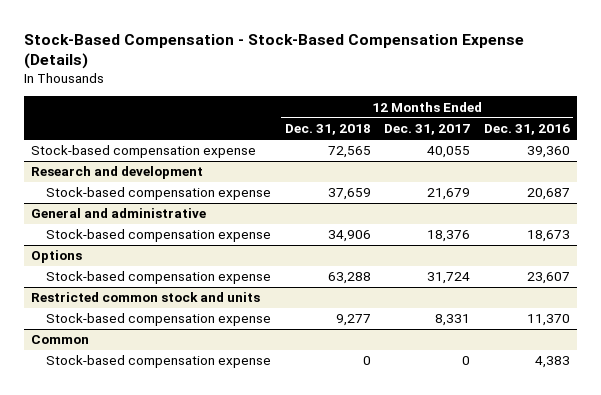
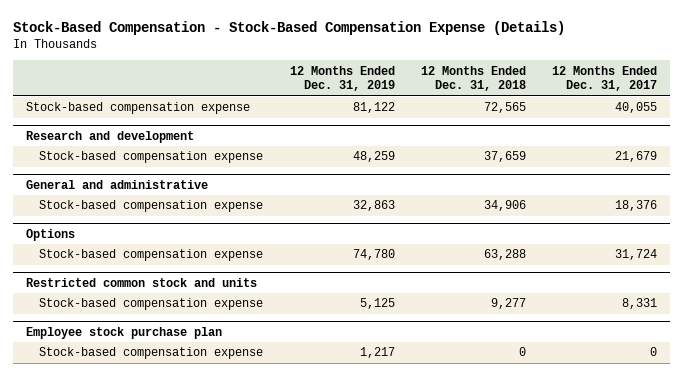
- | 12 Months Ended Dec. 31, 2018 | 12 Months Ended Dec. 31, 2017 | 12 Months Ended Dec. 31, 2016
+ | 12 Months Ended Dec. 31, 2019 | 12 Months Ended Dec. 31, 2018 | 12 Months Ended Dec. 31, 2017
- Common
+ Employee stock purchase plan

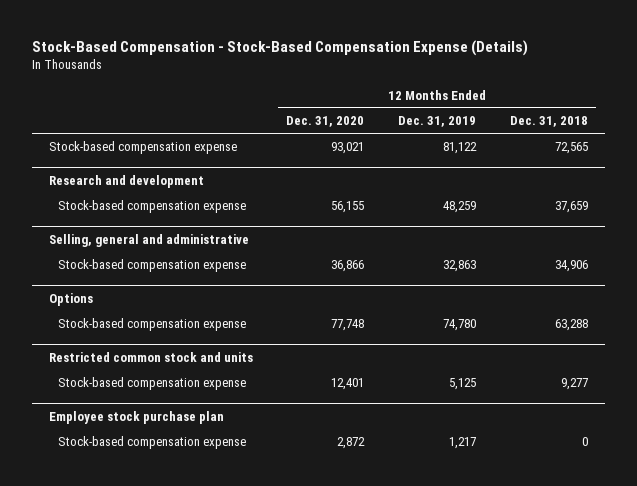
- | 12 Months Ended Dec. 31, 2019 | 12 Months Ended Dec. 31, 2018 | 12 Months Ended Dec. 31, 2017
+ | 12 Months Ended Dec. 31, 2020 | 12 Months Ended Dec. 31, 2019 | 12 Months Ended Dec. 31, 2018
- General and administrative
+ Selling, general and administrative

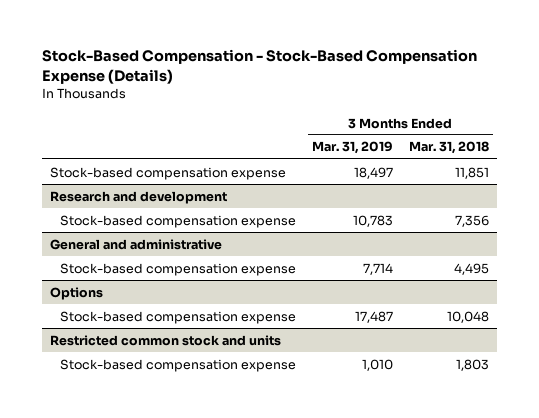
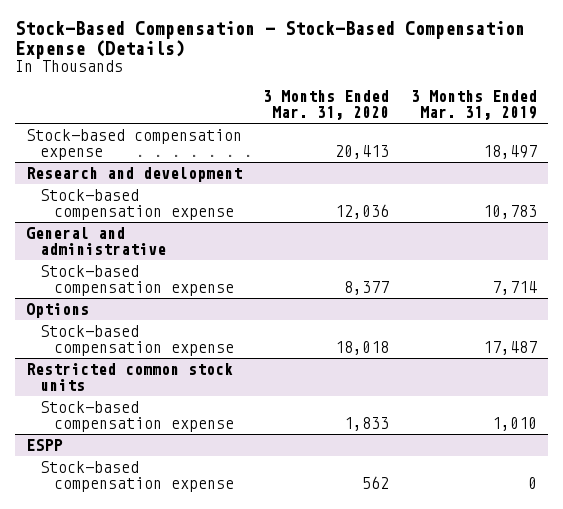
- | 3 Months Ended Mar. 31, 2019 | 3 Months Ended Mar. 31, 2018
+ | 3 Months Ended Mar. 31, 2020 | 3 Months Ended Mar. 31, 2019
- Restricted common stock and units
+ Restricted common stock units
+ ESPP
+ Stock-based compensation expense | 562 | 0

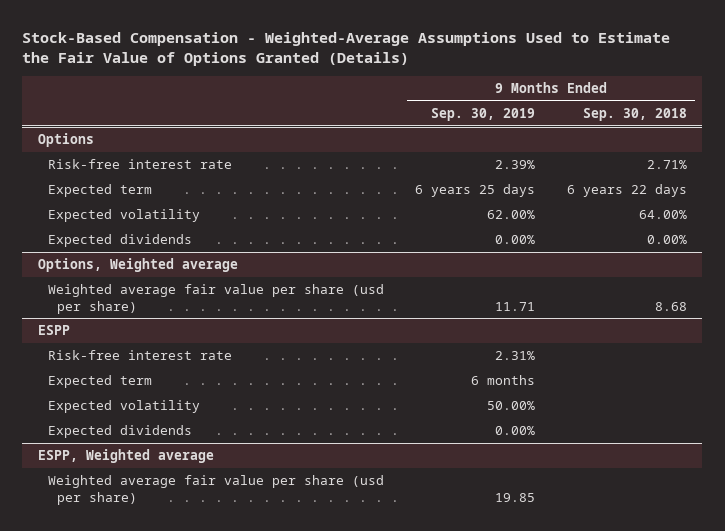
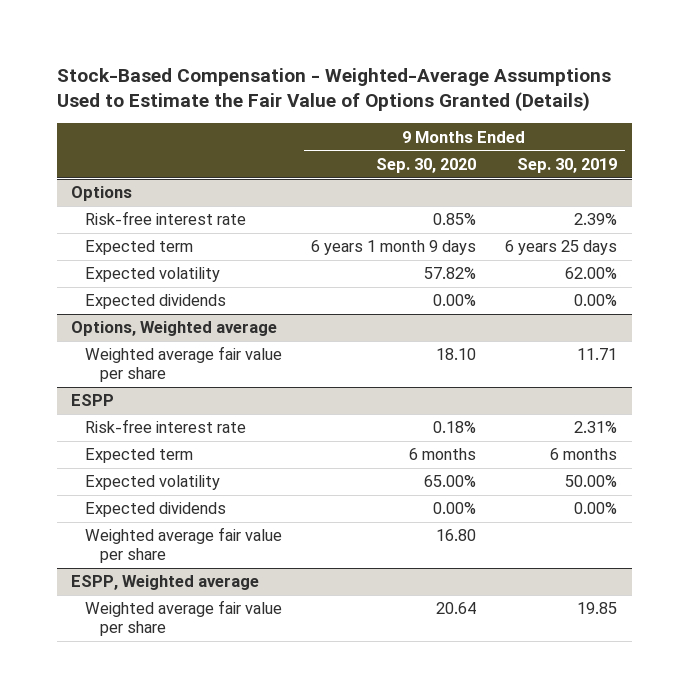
- | 9 Months Ended Sep. 30, 2019 | 9 Months Ended Sep. 30, 2018
+ | 9 Months Ended Sep. 30, 2020 | 9 Months Ended Sep. 30, 2019
@ Options, Weighted average
- Weighted average fair value per share (usd per share) | 11.71 | 8.68
+ Weighted average fair value per share | 18.10 | 11.71
@ ESPP
+ Weighted average fair value per share | 16.80 |
@ ESPP, Weighted average
- Weighted average fair value per share (usd per share) | 19.85 |
+ Weighted average fair value per share | 20.64 | 19.85

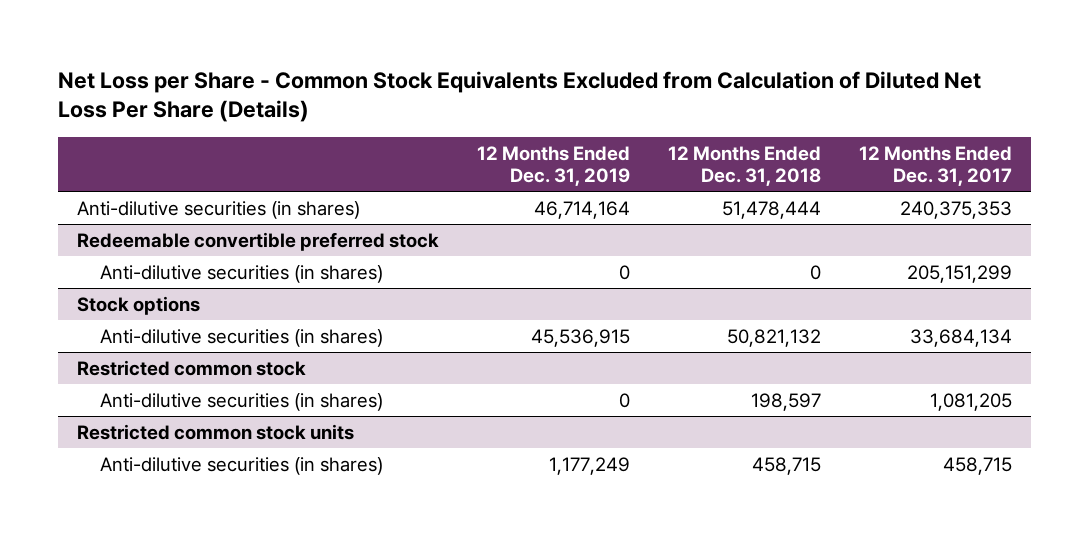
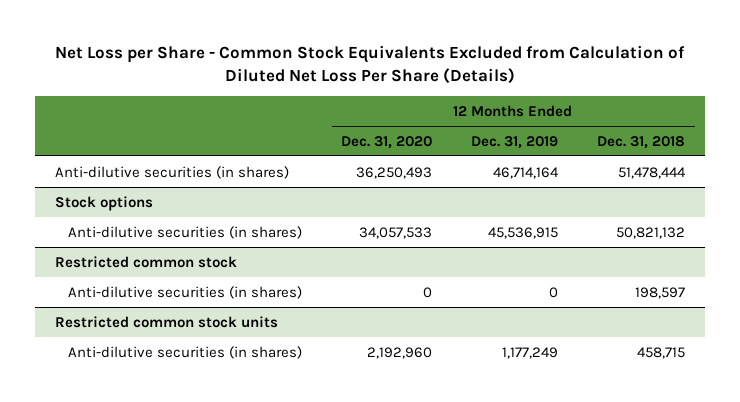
- | 12 Months Ended Dec. 31, 2019 | 12 Months Ended Dec. 31, 2018 | 12 Months Ended Dec. 31, 2017
+ | 12 Months Ended Dec. 31, 2020 | 12 Months Ended Dec. 31, 2019 | 12 Months Ended Dec. 31, 2018
- Redeemable convertible preferred stock
- Anti-dilutive securities (in shares) | 0 | 0 | 205,151,299

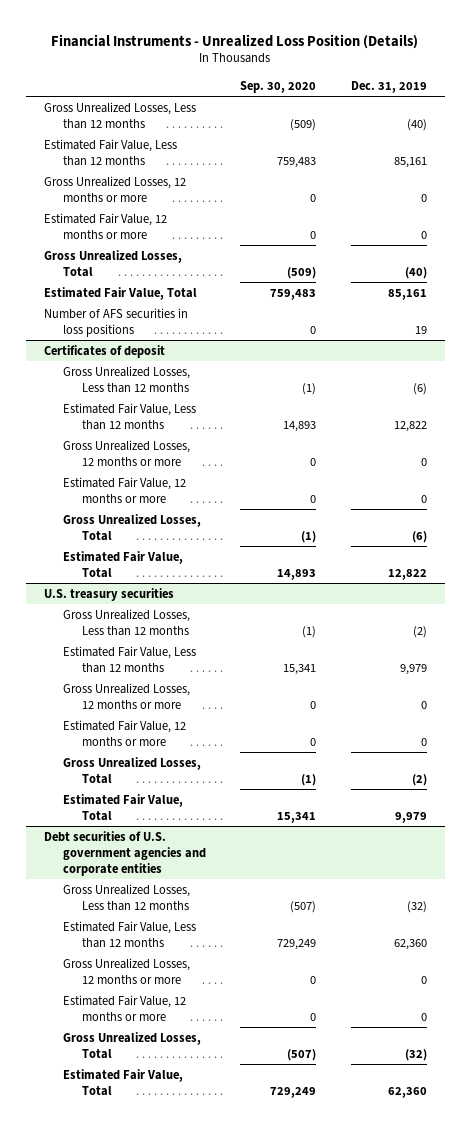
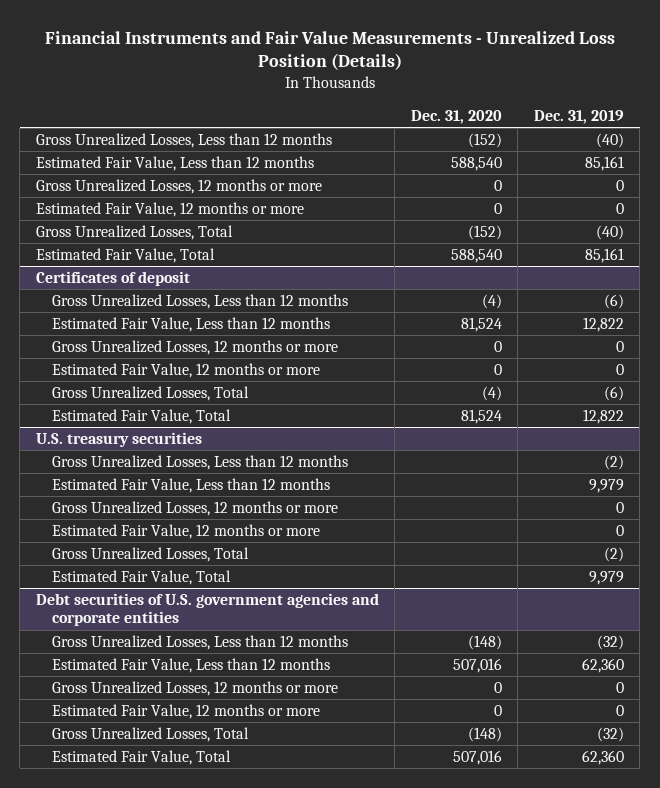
- Financial Instruments - Unrealized Loss Position (Details)
+ Financial Instruments and Fair Value Measurements - Unrealized Loss Position (Details)
- | Sep. 30, 2020 | Dec. 31, 2019
+ | Dec. 31, 2020 | Dec. 31, 2019
- Number of AFS securities in loss positions | 0 | 19

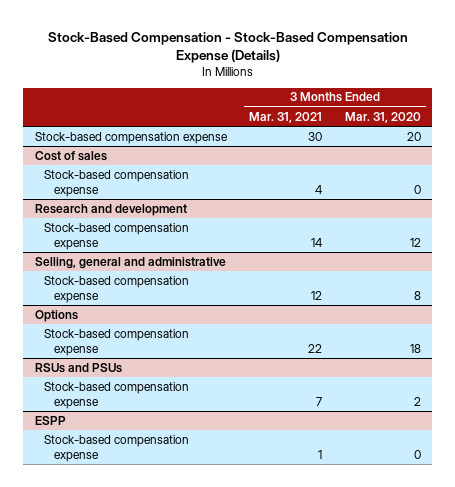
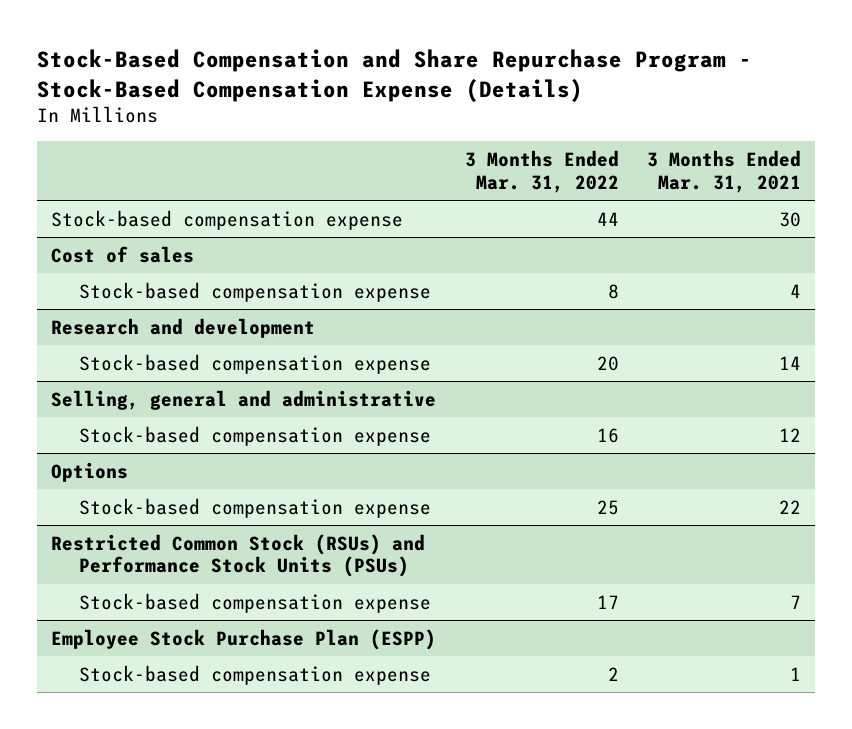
- Stock-Based Compensation - Stock-Based Compensation Expense (Details)
+ Stock-Based Compensation and Share Repurchase Program - Stock-Based Compensation Expense (Details)
- | 3 Months Ended Mar. 31, 2021 | 3 Months Ended Mar. 31, 2020
+ | 3 Months Ended Mar. 31, 2022 | 3 Months Ended Mar. 31, 2021
- RSUs and PSUs
+ Restricted Common Stock (RSUs) and Performance Stock Units (PSUs)
- ESPP
+ Employee Stock Purchase Plan (ESPP)

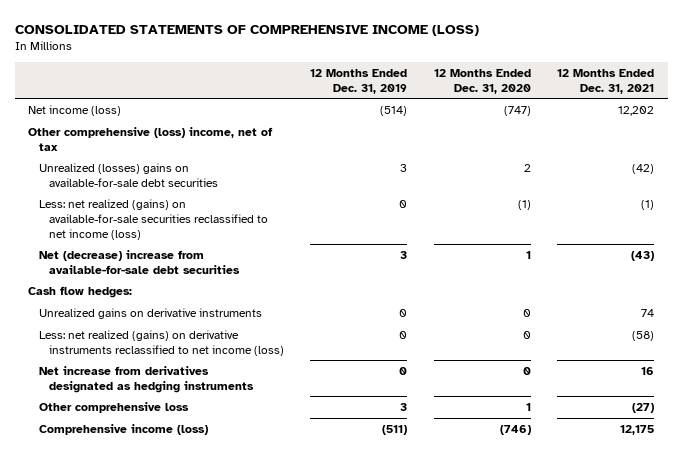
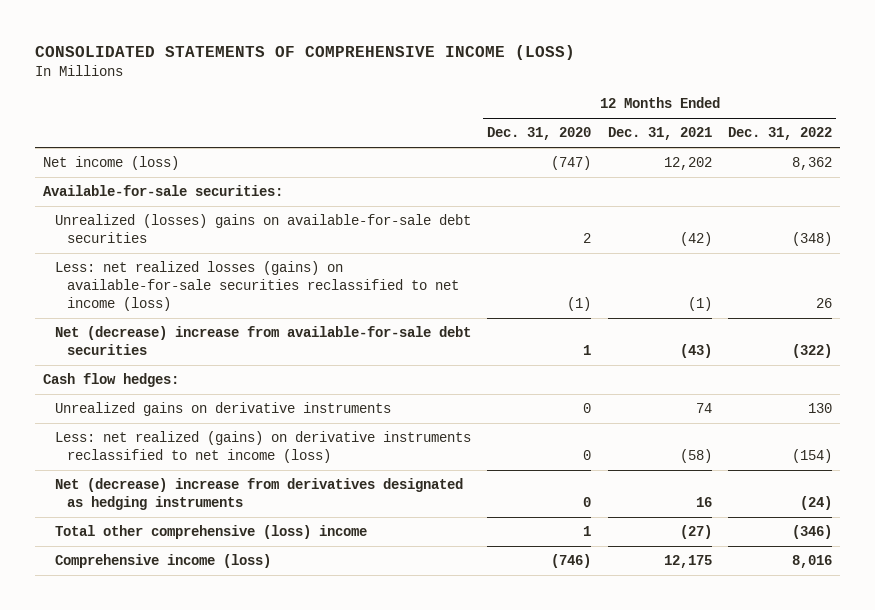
- | 12 Months Ended Dec. 31, 2019 | 12 Months Ended Dec. 31, 2020 | 12 Months Ended Dec. 31, 2021
+ | 12 Months Ended Dec. 31, 2020 | 12 Months Ended Dec. 31, 2021 | 12 Months Ended Dec. 31, 2022
- Other comprehensive (loss) income, net of tax
+ Available-for-sale securities:
- Less: net realized (gains) on available-for-sale securities reclassified to net income (loss) | 0 | (1) | (1)
+ Less: net realized losses (gains) on available-for-sale securities reclassified to net income (loss) | (1) | (1) | 26
- Net increase from derivatives designated as hedging instruments | 0 | 0 | 16
- Other comprehensive loss | 3 | 1 | (27)
+ Net (decrease) increase from derivatives designated as hedging instruments | 0 | 16 | (24)
+ Total other comprehensive (loss) income | 1 | (27) | (346)

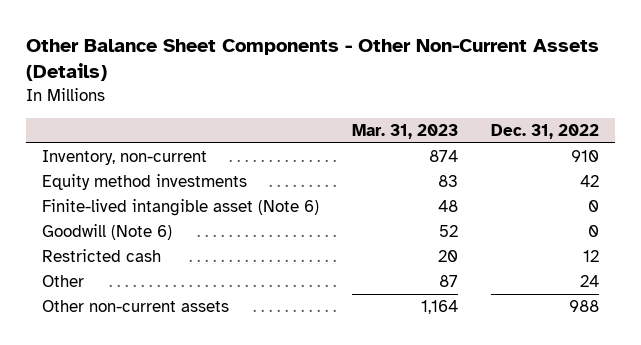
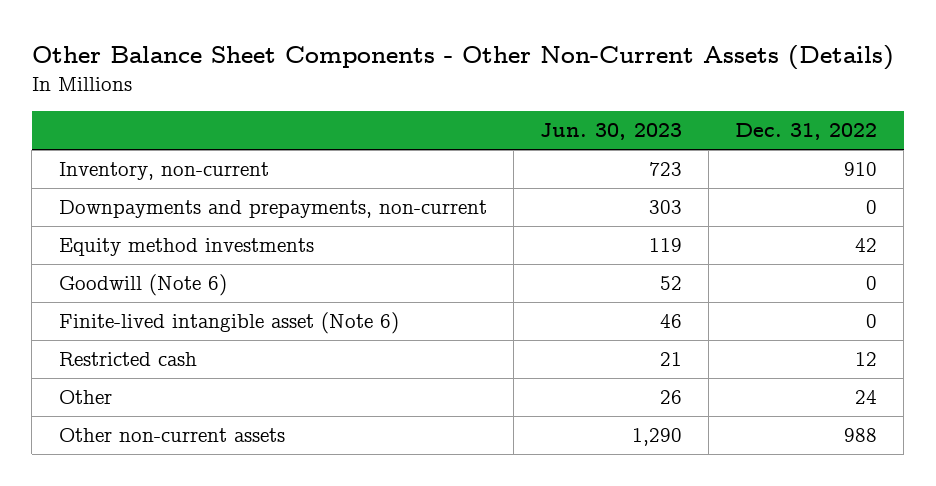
- | Mar. 31, 2023 | Dec. 31, 2022
+ | Jun. 30, 2023 | Dec. 31, 2022
+ Downpayments and prepayments, non-current | 303 | 0
moved down: Finite-lived intangible asset (Note 6) | 46 | 0

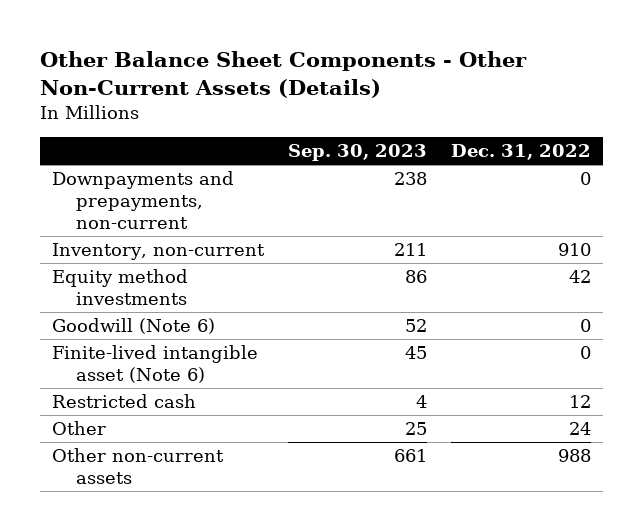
- | Jun. 30, 2023 | Dec. 31, 2022
+ | Sep. 30, 2023 | Dec. 31, 2022
moved down: Inventory, non-current | 211 | 910

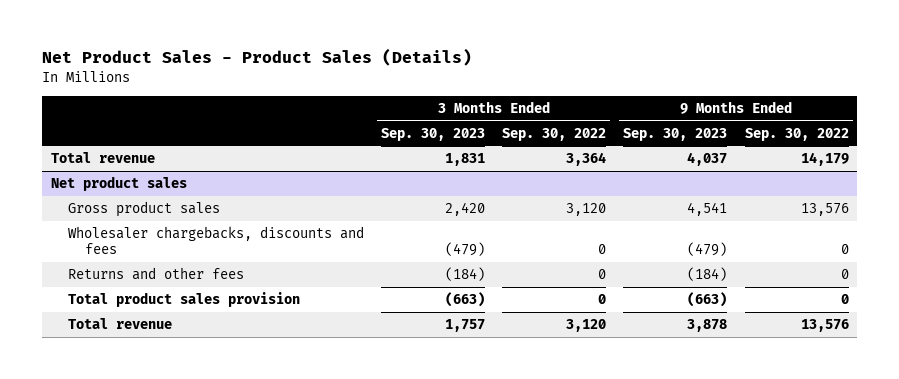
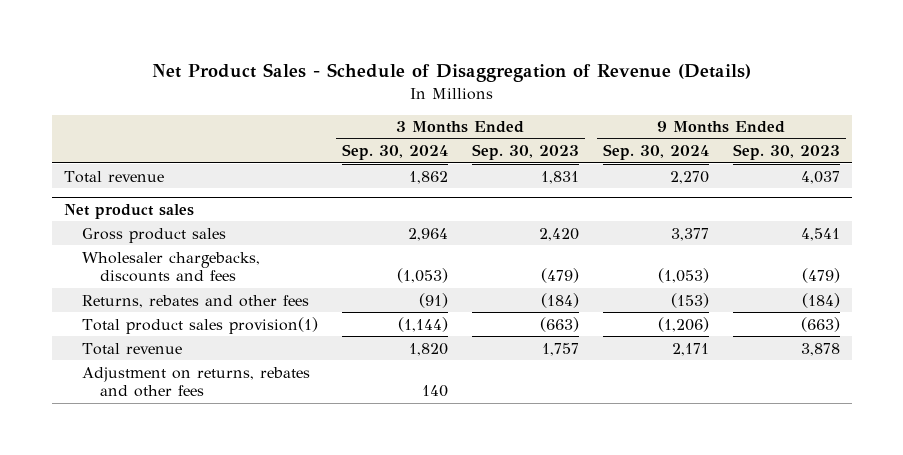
- Net Product Sales - Product Sales (Details)
+ Net Product Sales - Schedule of Disaggregation of Revenue (Details)
- | 3 Months Ended Sep. 30, 2023 | 3 Months Ended Sep. 30, 2022 | 9 Months Ended Sep. 30, 2023 | 9 Months Ended Sep. 30, 2022
+ | 3 Months Ended Sep. 30, 2024 | 3 Months Ended Sep. 30, 2023 | 9 Months Ended Sep. 30, 2024 | 9 Months Ended Sep. 30, 2023
@ Net product sales
- Returns and other fees | (184) | 0 | (184) | 0
- Total product sales provision | (663) | 0 | (663) | 0
+ Returns, rebates and other fees | (91) | (184) | (153) | (184)
+ Total product sales provision(1) | (1,144) | (663) | (1,206) | (663)
+ Adjustment on returns, rebates and other fees | 140 | | |

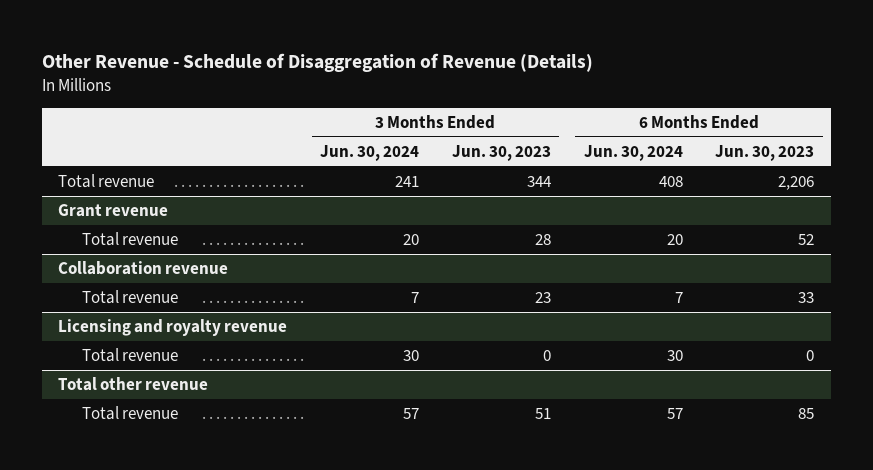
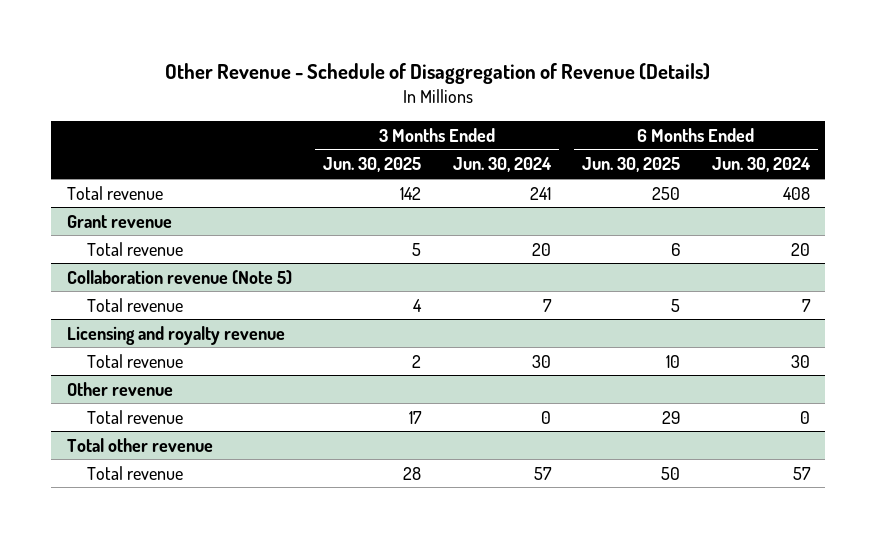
- | 3 Months Ended Jun. 30, 2024 | 3 Months Ended Jun. 30, 2023 | 6 Months Ended Jun. 30, 2024 | 6 Months Ended Jun. 30, 2023
+ | 3 Months Ended Jun. 30, 2025 | 3 Months Ended Jun. 30, 2024 | 6 Months Ended Jun. 30, 2025 | 6 Months Ended Jun. 30, 2024
- Collaboration revenue
+ Collaboration revenue (Note 5)
+ Other revenue
+ Total revenue | 17 | 0 | 29 | 0

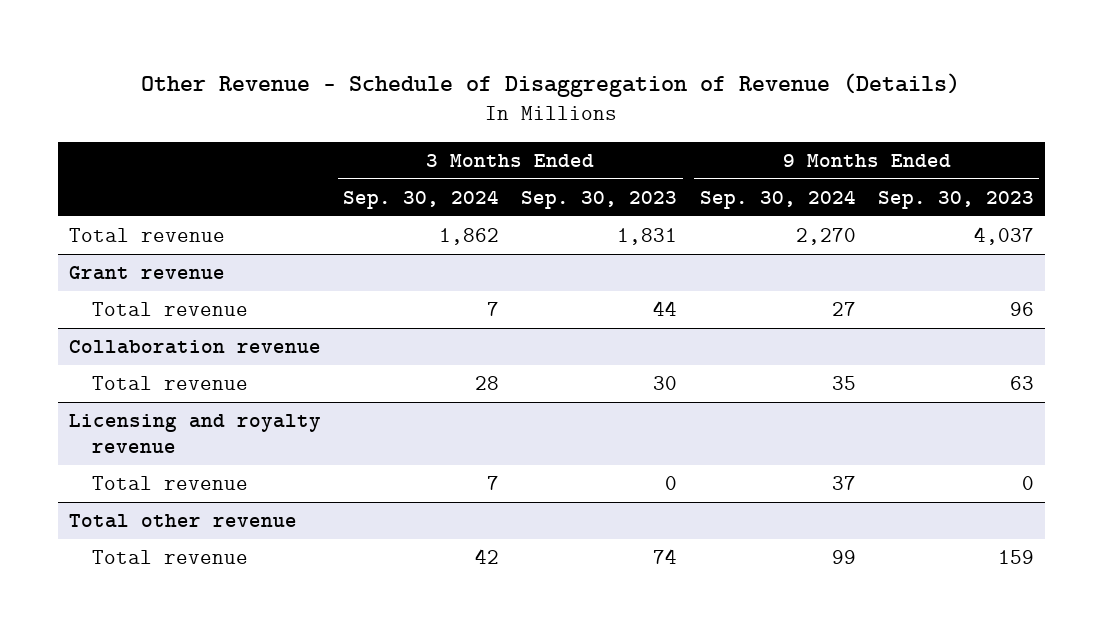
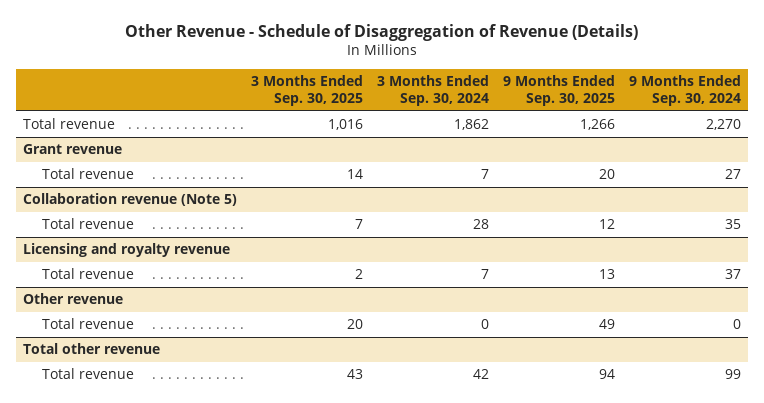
- | 3 Months Ended Sep. 30, 2024 | 3 Months Ended Sep. 30, 2023 | 9 Months Ended Sep. 30, 2024 | 9 Months Ended Sep. 30, 2023
+ | 3 Months Ended Sep. 30, 2025 | 3 Months Ended Sep. 30, 2024 | 9 Months Ended Sep. 30, 2025 | 9 Months Ended Sep. 30, 2024
- Collaboration revenue
+ Collaboration revenue (Note 5)
+ Other revenue
+ Total revenue | 20 | 0 | 49 | 0

